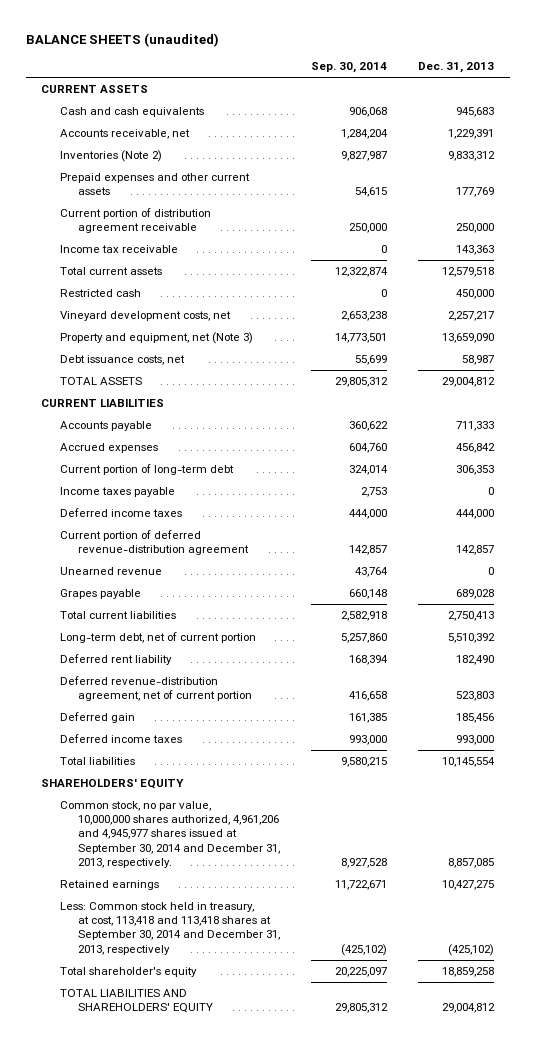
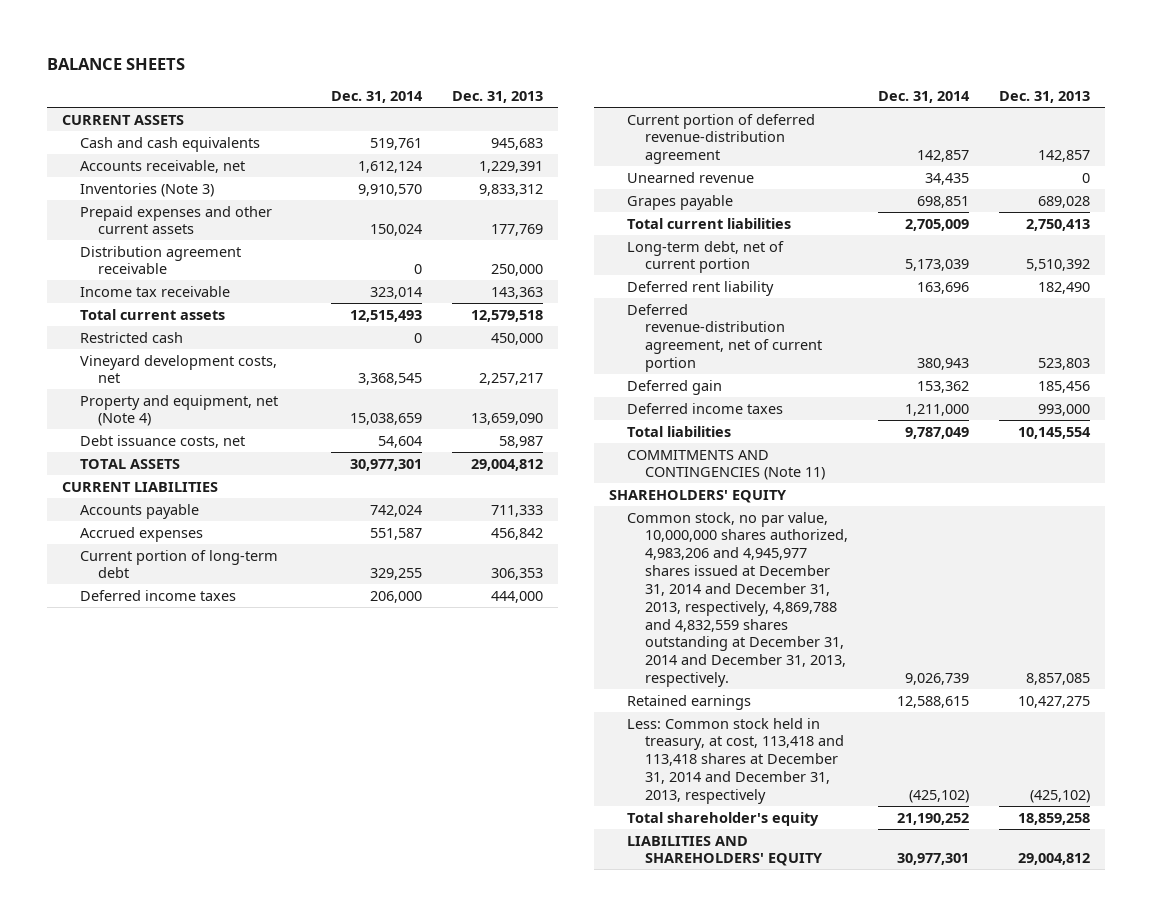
- BALANCE SHEETS (unaudited)
+ BALANCE SHEETS
- | Sep. 30, 2014 | Dec. 31, 2013
+ | Dec. 31, 2014 | Dec. 31, 2013
- Inventories (Note 2) | 9,827,987 | 9,833,312
+ Inventories (Note 3) | 9,910,570 | 9,833,312
- Current portion of distribution agreement receivable | 250,000 | 250,000
+ Distribution agreement receivable | 0 | 250,000
- Property and equipment, net (Note 3) | 14,773,501 | 13,659,090
+ Property and equipment, net (Note 4) | 15,038,659 | 13,659,090
- Income taxes payable | 2,753 | 0
+ COMMITMENTS AND CONTINGENCIES (Note 11)
- Common stock, no par value, 10,000,000 shares authorized, 4,961,206 and 4,945,977 shares issued at September 30, 2014 and December 31, 2013, respectively. | 8,927,528 | 8,857,085
+ Common stock, no par value, 10,000,000 shares authorized, 4,983,206 and 4,945,977 shares issued at December 31, 2014 and December 31, 2013, respectively, 4,869,788 and 4,832,559 shares outstanding at December 31, 2014 and December 31, 2013, respectively. | 9,026,739 | 8,857,085
- Less: Common stock held in treasury, at cost, 113,418 and 113,418 shares at September 30, 2014 and December 31, 2013, respectively | (425,102) | (425,102)
+ Less: Common stock held in treasury, at cost, 113,418 and 113,418 shares at December 31, 2014 and December 31, 2013, respectively | (425,102) | (425,102)
- TOTAL LIABILITIES AND SHAREHOLDERS' EQUITY | 29,805,312 | 29,004,812
+ LIABILITIES AND SHAREHOLDERS' EQUITY | 30,977,301 | 29,004,812

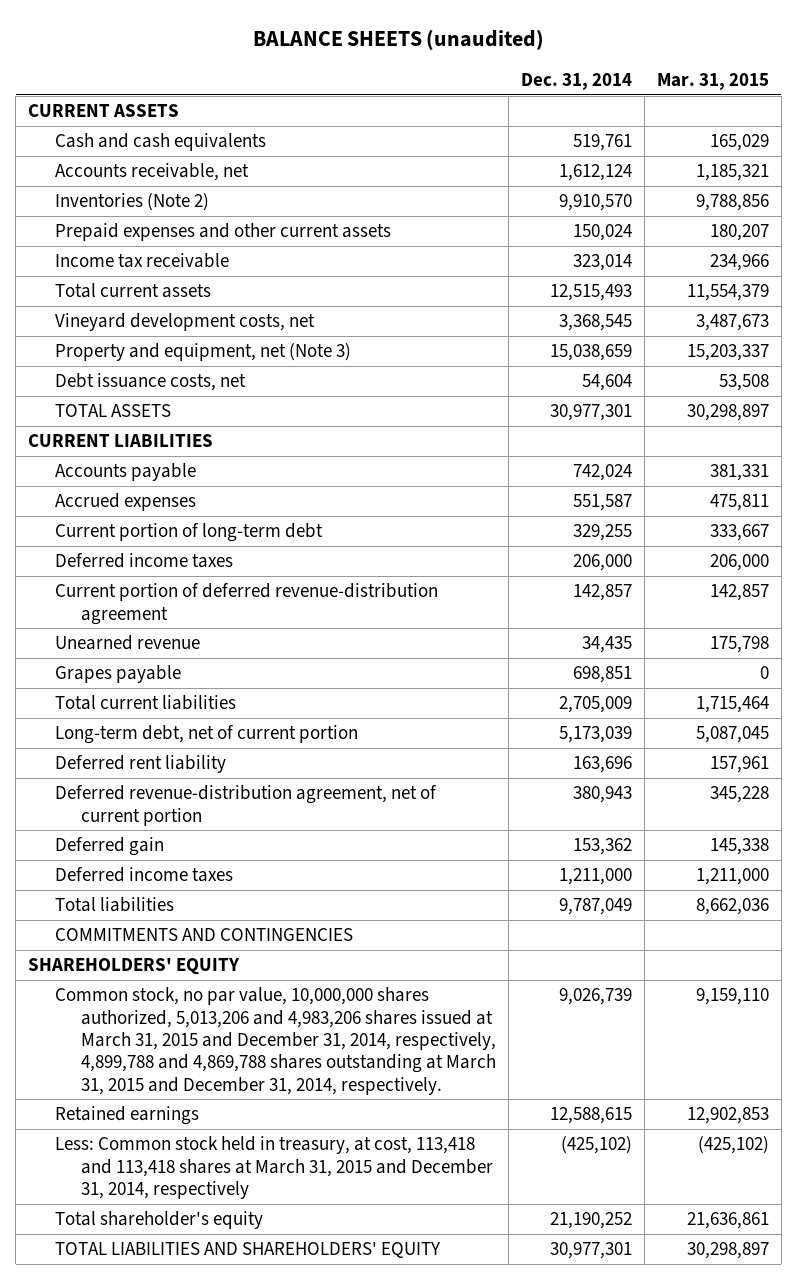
- BALANCE SHEETS
+ BALANCE SHEETS (unaudited)
- | Dec. 31, 2014 | Dec. 31, 2013
+ | Dec. 31, 2014 | Mar. 31, 2015
- Inventories (Note 3) | 9,910,570 | 9,833,312
+ Inventories (Note 2) | 9,910,570 | 9,788,856
- Distribution agreement receivable | 0 | 250,000
- Restricted cash | 0 | 450,000
- Property and equipment, net (Note 4) | 15,038,659 | 13,659,090
+ Property and equipment, net (Note 3) | 15,038,659 | 15,203,337
- COMMITMENTS AND CONTINGENCIES (Note 11)
+ COMMITMENTS AND CONTINGENCIES
- Common stock, no par value, 10,000,000 shares authorized, 4,983,206 and 4,945,977 shares issued at December 31, 2014 and December 31, 2013, respectively, 4,869,788 and 4,832,559 shares outstanding at December 31, 2014 and December 31, 2013, respectively. | 9,026,739 | 8,857,085
+ Common stock, no par value, 10,000,000 shares authorized, 5,013,206 and 4,983,206 shares issued at March 31, 2015 and December 31, 2014, respectively, 4,899,788 and 4,869,788 shares outstanding at March 31, 2015 and December 31, 2014, respectively. | 9,026,739 | 9,159,110
- Less: Common stock held in treasury, at cost, 113,418 and 113,418 shares at December 31, 2014 and December 31, 2013, respectively | (425,102) | (425,102)
+ Less: Common stock held in treasury, at cost, 113,418 and 113,418 shares at March 31, 2015 and December 31, 2014, respectively | (425,102) | (425,102)
- LIABILITIES AND SHAREHOLDERS' EQUITY | 30,977,301 | 29,004,812
+ TOTAL LIABILITIES AND SHAREHOLDERS' EQUITY | 30,977,301 | 30,298,897

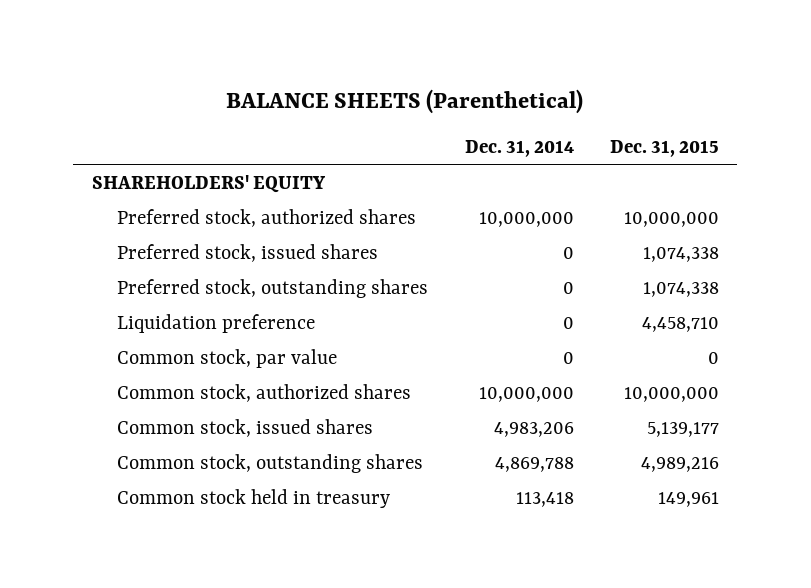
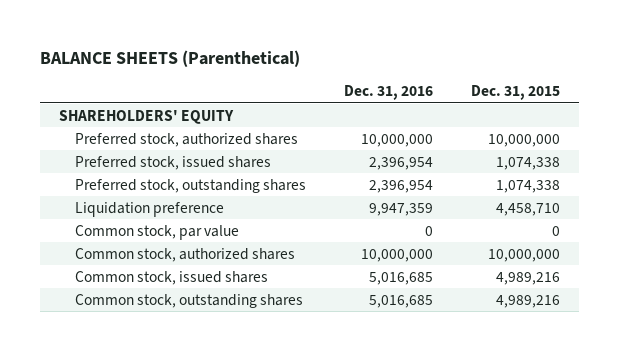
- | Dec. 31, 2014 | Dec. 31, 2015
+ | Dec. 31, 2016 | Dec. 31, 2015
- Common stock, issued shares | 4,983,206 | 5,139,177
+ Common stock, issued shares | 5,016,685 | 4,989,216
- Common stock held in treasury | 113,418 | 149,961

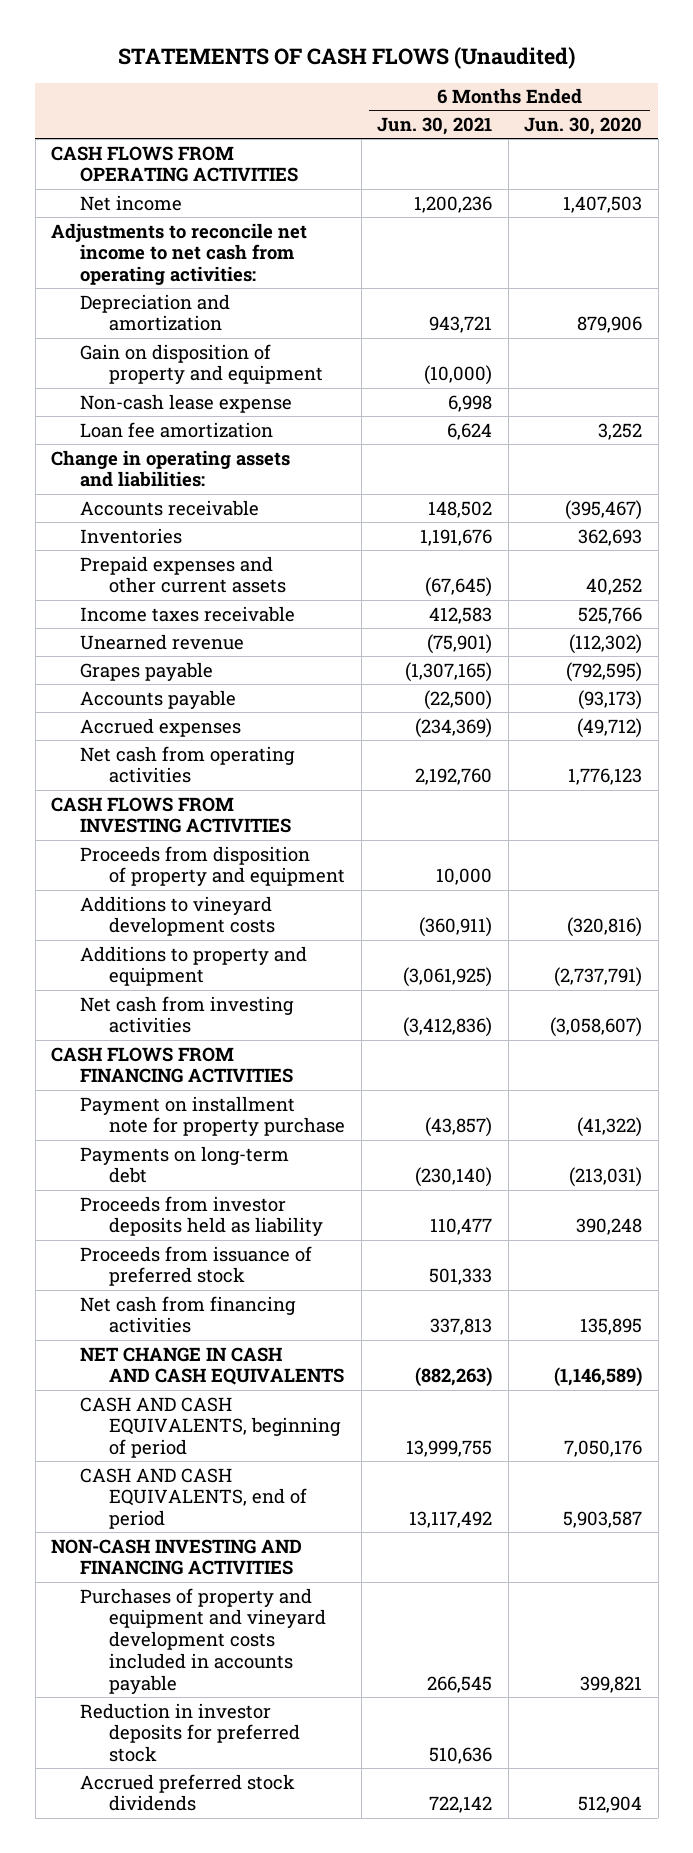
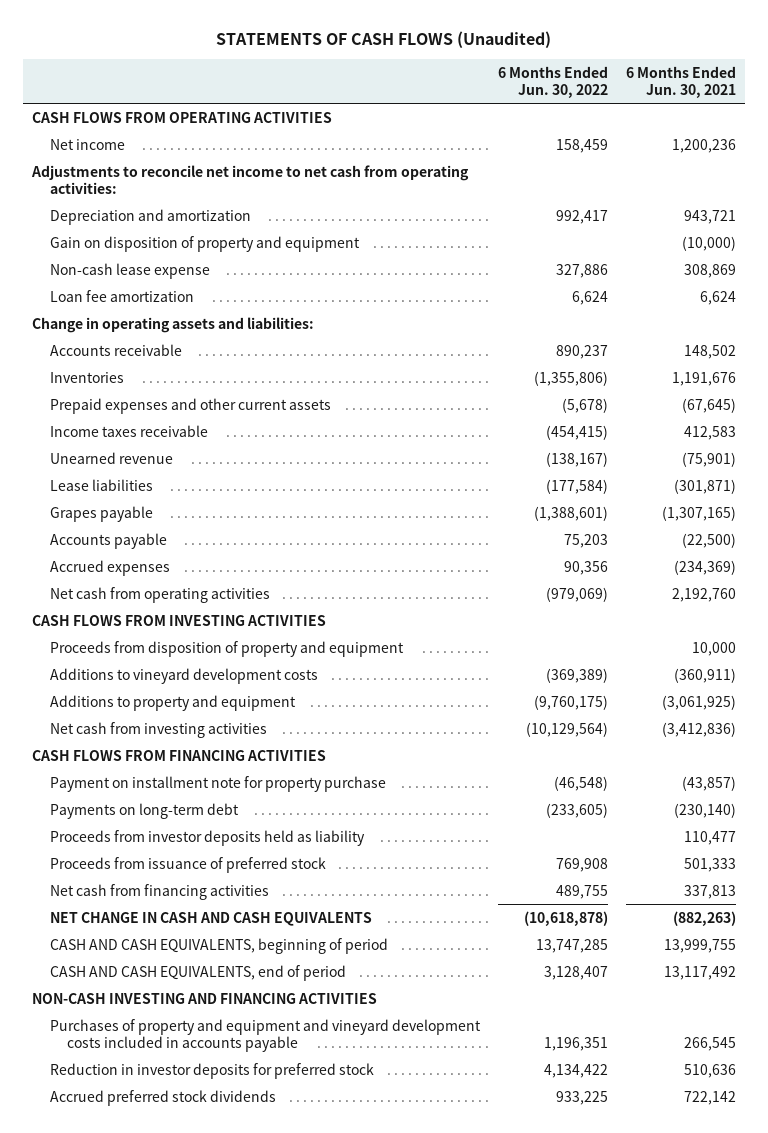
- | 6 Months Ended Jun. 30, 2021 | 6 Months Ended Jun. 30, 2020
+ | 6 Months Ended Jun. 30, 2022 | 6 Months Ended Jun. 30, 2021
- Non-cash lease expense | 6,998 |
+ Non-cash lease expense | 327,886 | 308,869
+ Lease liabilities | (177,584) | (301,871)

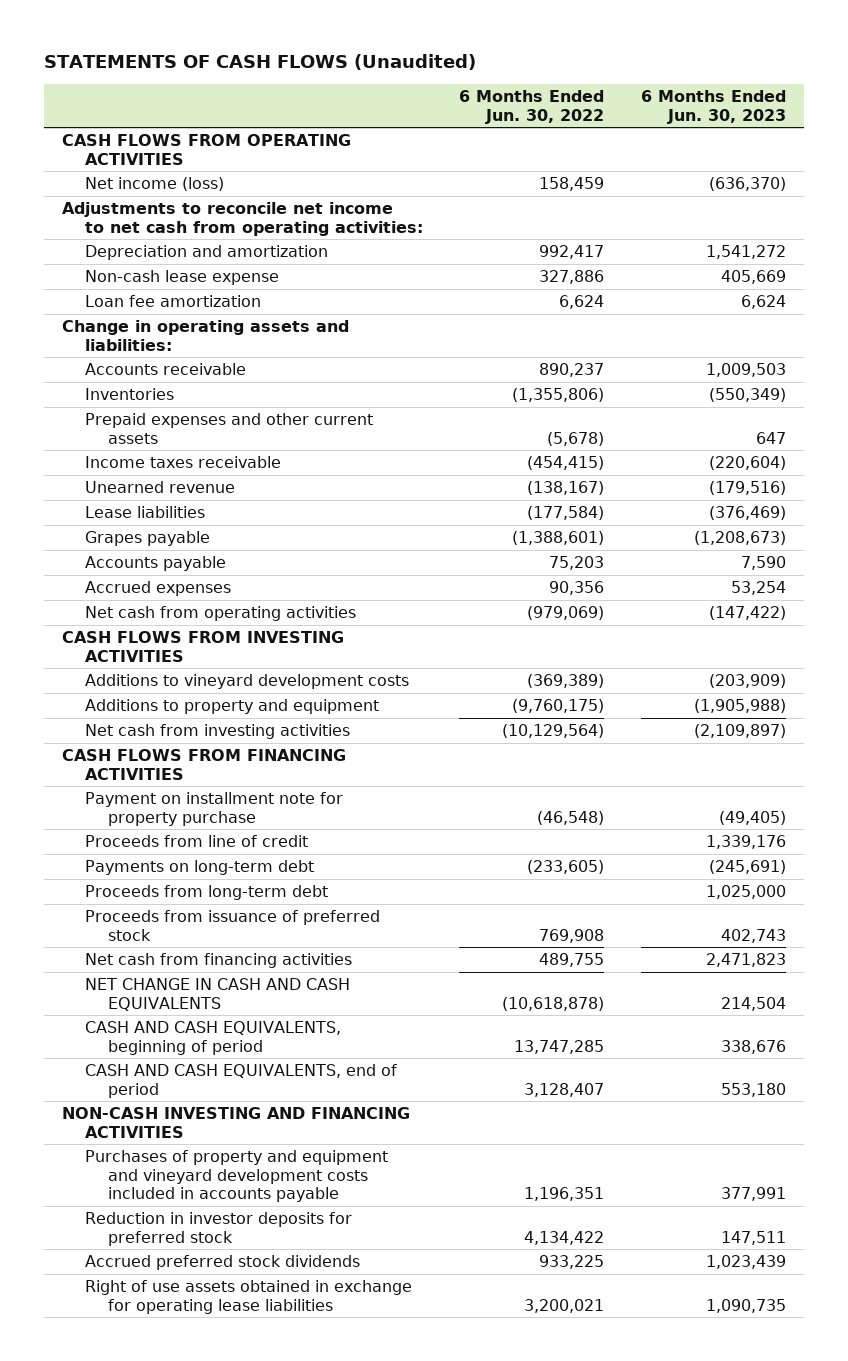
- | 6 Months Ended Jun. 30, 2022 | 6 Months Ended Jun. 30, 2021
+ | 6 Months Ended Jun. 30, 2022 | 6 Months Ended Jun. 30, 2023
- Net income | 158,459 | 1,200,236
+ Net income (loss) | 158,459 | (636,370)
- Gain on disposition of property and equipment | | (10,000)
- Proceeds from disposition of property and equipment | | 10,000
+ Proceeds from line of credit | | 1,339,176
- Proceeds from investor deposits held as liability | | 110,477
+ Proceeds from long-term debt | | 1,025,000
+ Right of use assets obtained in exchange for operating lease liabilities | 3,200,021 | 1,090,735

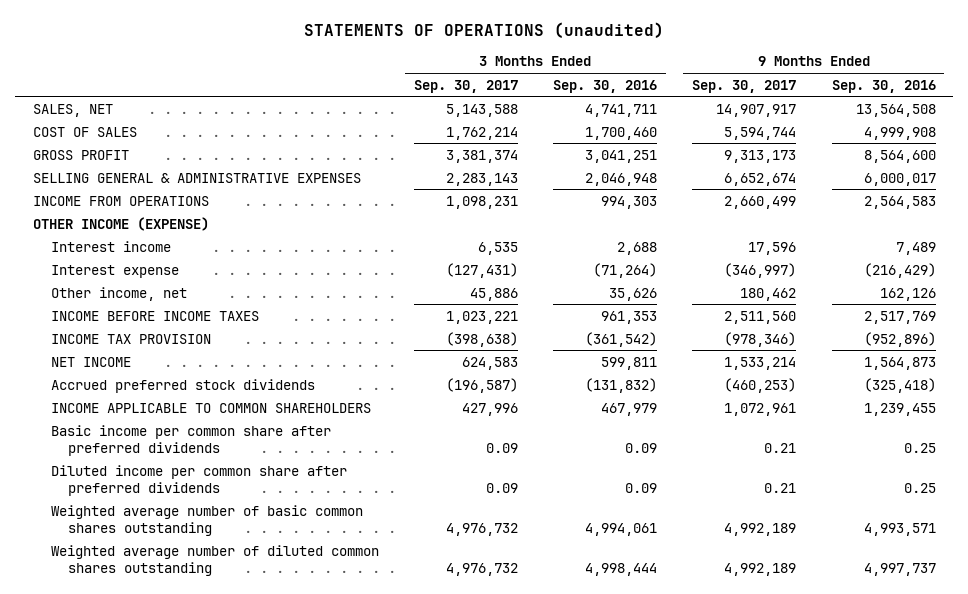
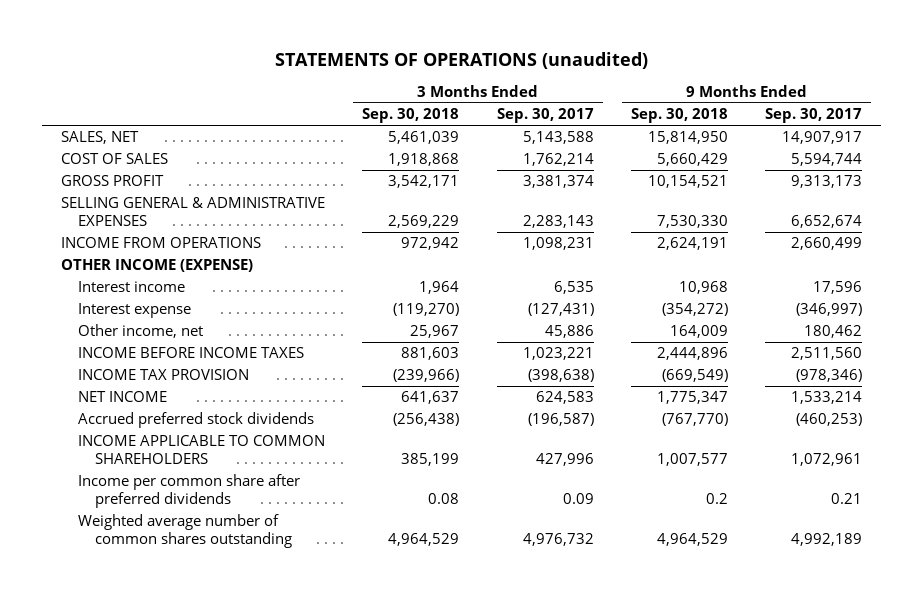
- | 3 Months Ended Sep. 30, 2017 | 3 Months Ended Sep. 30, 2016 | 9 Months Ended Sep. 30, 2017 | 9 Months Ended Sep. 30, 2016
+ | 3 Months Ended Sep. 30, 2018 | 3 Months Ended Sep. 30, 2017 | 9 Months Ended Sep. 30, 2018 | 9 Months Ended Sep. 30, 2017
- Basic income per common share after preferred dividends | 0.09 | 0.09 | 0.21 | 0.25
- Diluted income per common share after preferred dividends | 0.09 | 0.09 | 0.21 | 0.25
- Weighted average number of basic common shares outstanding | 4,976,732 | 4,994,061 | 4,992,189 | 4,993,571
- Weighted average number of diluted common shares outstanding | 4,976,732 | 4,998,444 | 4,992,189 | 4,997,737
+ Income per common share after preferred dividends | 0.08 | 0.09 | 0.2 | 0.21
+ Weighted average number of common shares outstanding | 4,964,529 | 4,976,732 | 4,964,529 | 4,992,189

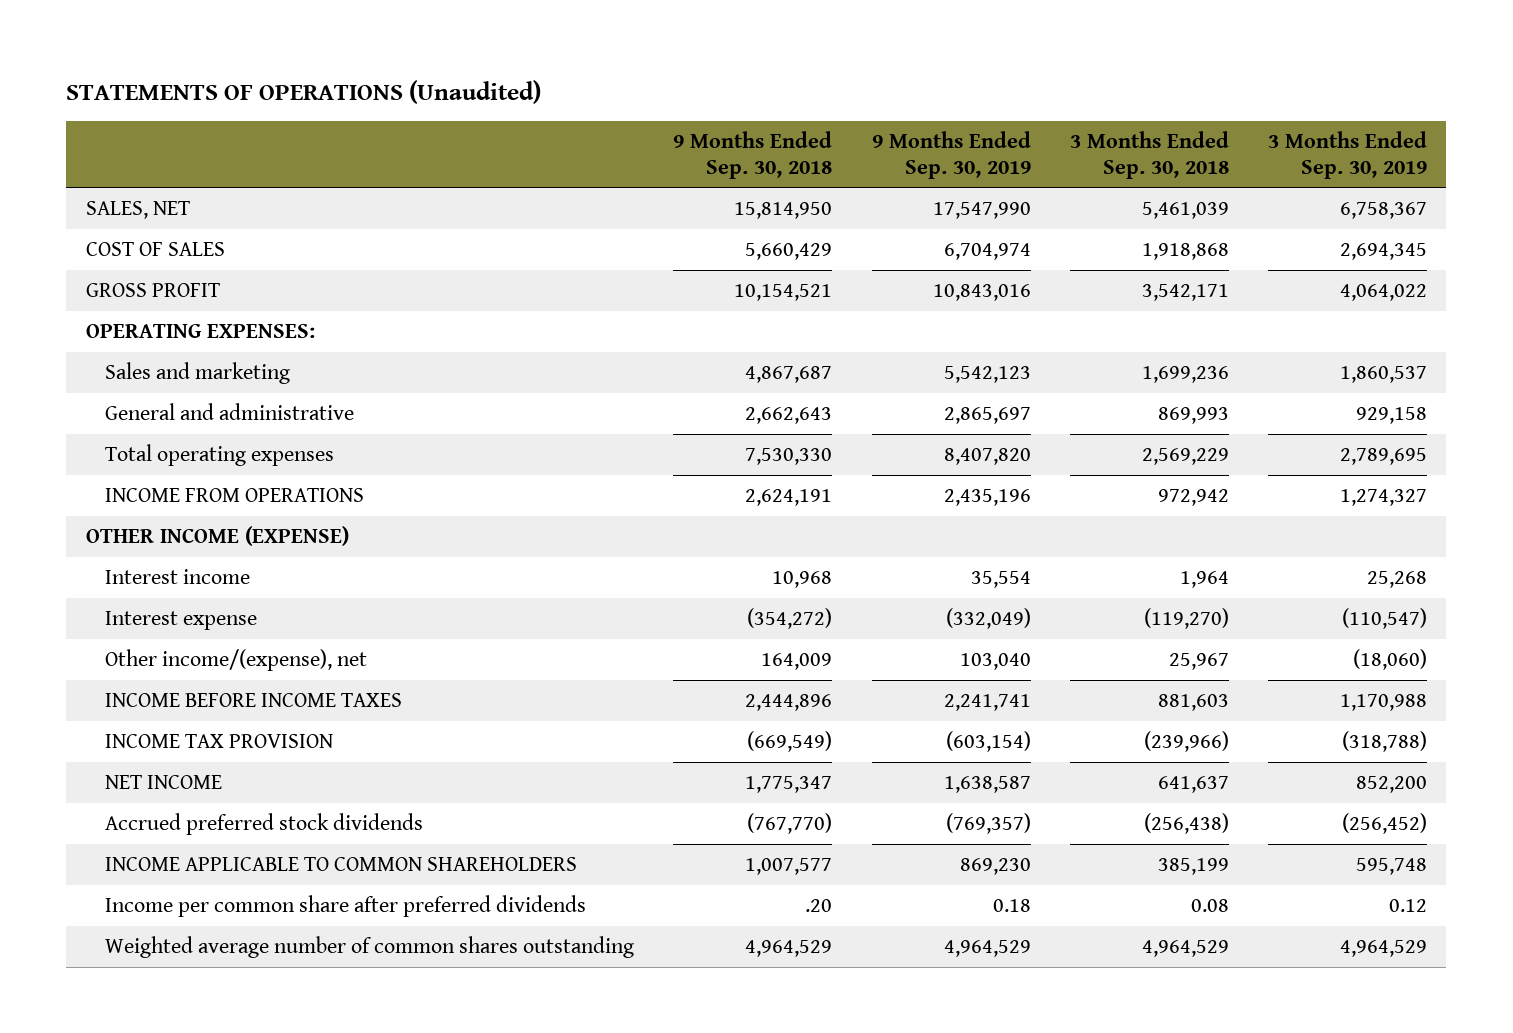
- STATEMENTS OF OPERATIONS (unaudited)
+ STATEMENTS OF OPERATIONS (Unaudited)
- | 3 Months Ended Sep. 30, 2018 | 3 Months Ended Sep. 30, 2017 | 9 Months Ended Sep. 30, 2018 | 9 Months Ended Sep. 30, 2017
+ | 9 Months Ended Sep. 30, 2018 | 9 Months Ended Sep. 30, 2019 | 3 Months Ended Sep. 30, 2018 | 3 Months Ended Sep. 30, 2019
- SELLING GENERAL & ADMINISTRATIVE EXPENSES | 2,569,229 | 2,283,143 | 7,530,330 | 6,652,674
+ OPERATING EXPENSES:
+ Sales and marketing | 4,867,687 | 5,542,123 | 1,699,236 | 1,860,537
+ General and administrative | 2,662,643 | 2,865,697 | 869,993 | 929,158
+ Total operating expenses | 7,530,330 | 8,407,820 | 2,569,229 | 2,789,695
- Other income, net | 25,967 | 45,886 | 164,009 | 180,462
+ Other income/(expense), net | 164,009 | 103,040 | 25,967 | (18,060)
- Income per common share after preferred dividends | 0.08 | 0.09 | 0.2 | 0.21
+ Income per common share after preferred dividends | .20 | 0.18 | 0.08 | 0.12

